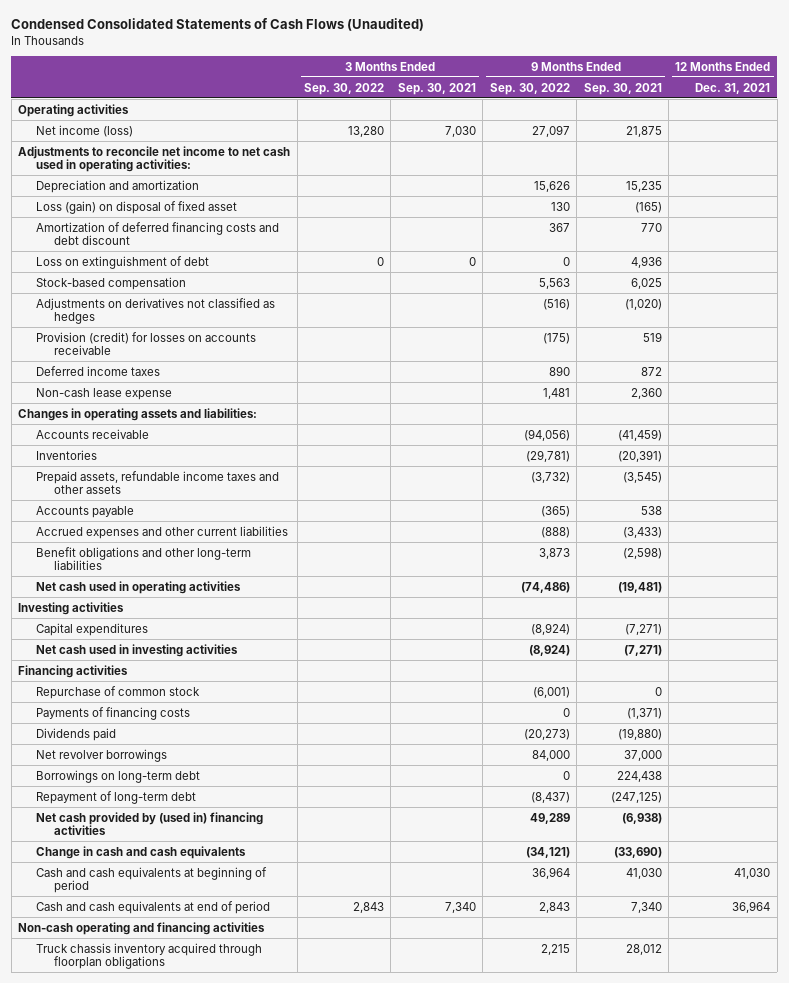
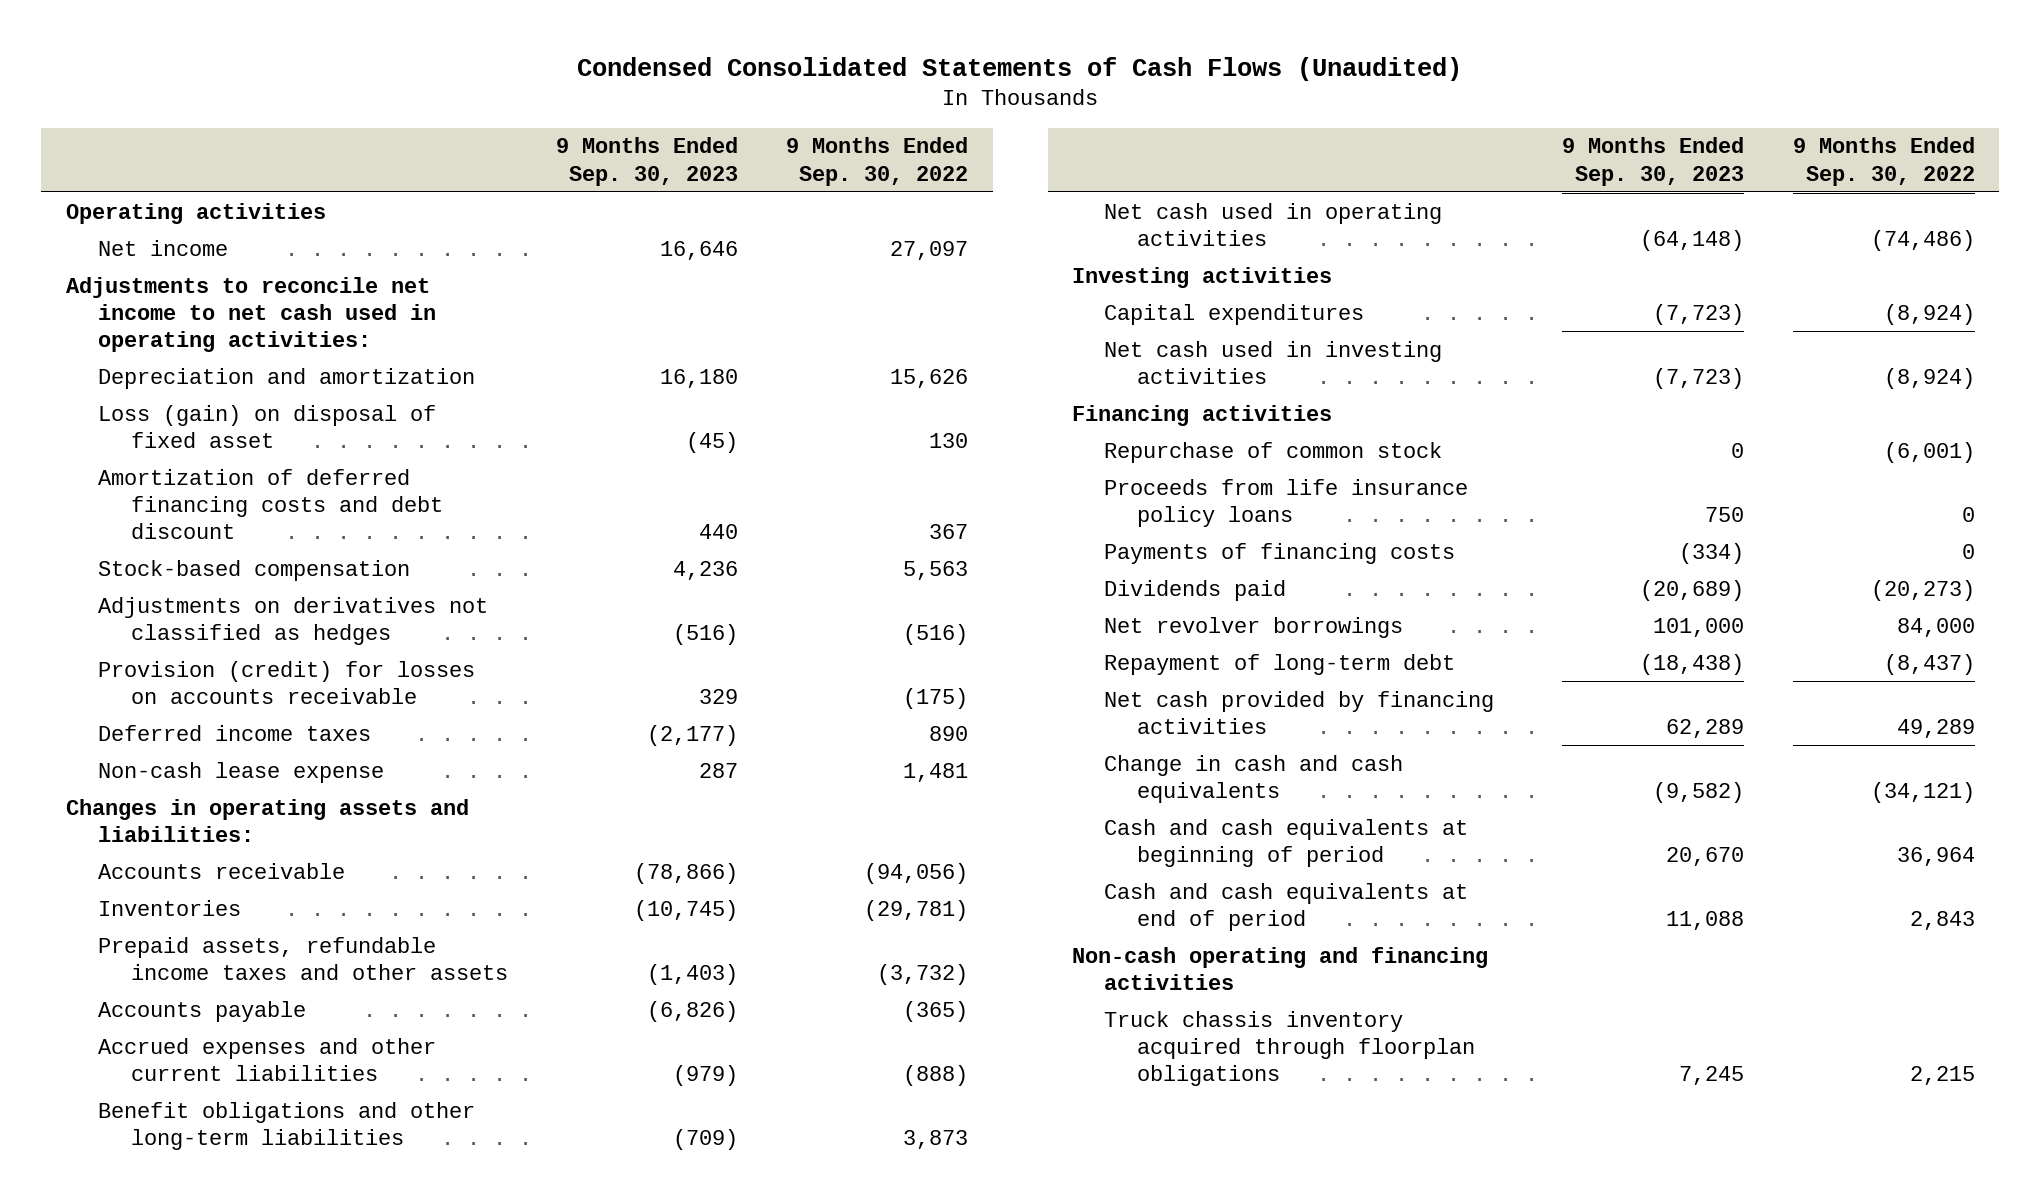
- | 3 Months Ended Sep. 30, 2022 | 3 Months Ended Sep. 30, 2021 | 9 Months Ended Sep. 30, 2022 | 9 Months Ended Sep. 30, 2021 | 12 Months Ended Dec. 31, 2021
+ | 9 Months Ended Sep. 30, 2023 | 9 Months Ended Sep. 30, 2022
- Net income (loss) | 13,280 | 7,030 | 27,097 | 21,875 |
+ Net income | 16,646 | 27,097
- Loss on extinguishment of debt | 0 | 0 | 0 | 4,936 |
+ Proceeds from life insurance policy loans | 750 | 0
- Borrowings on long-term debt | | | 0 | 224,438 |
- Net cash provided by (used in) financing activities | | | 49,289 | (6,938) |
+ Net cash provided by financing activities | 62,289 | 49,289

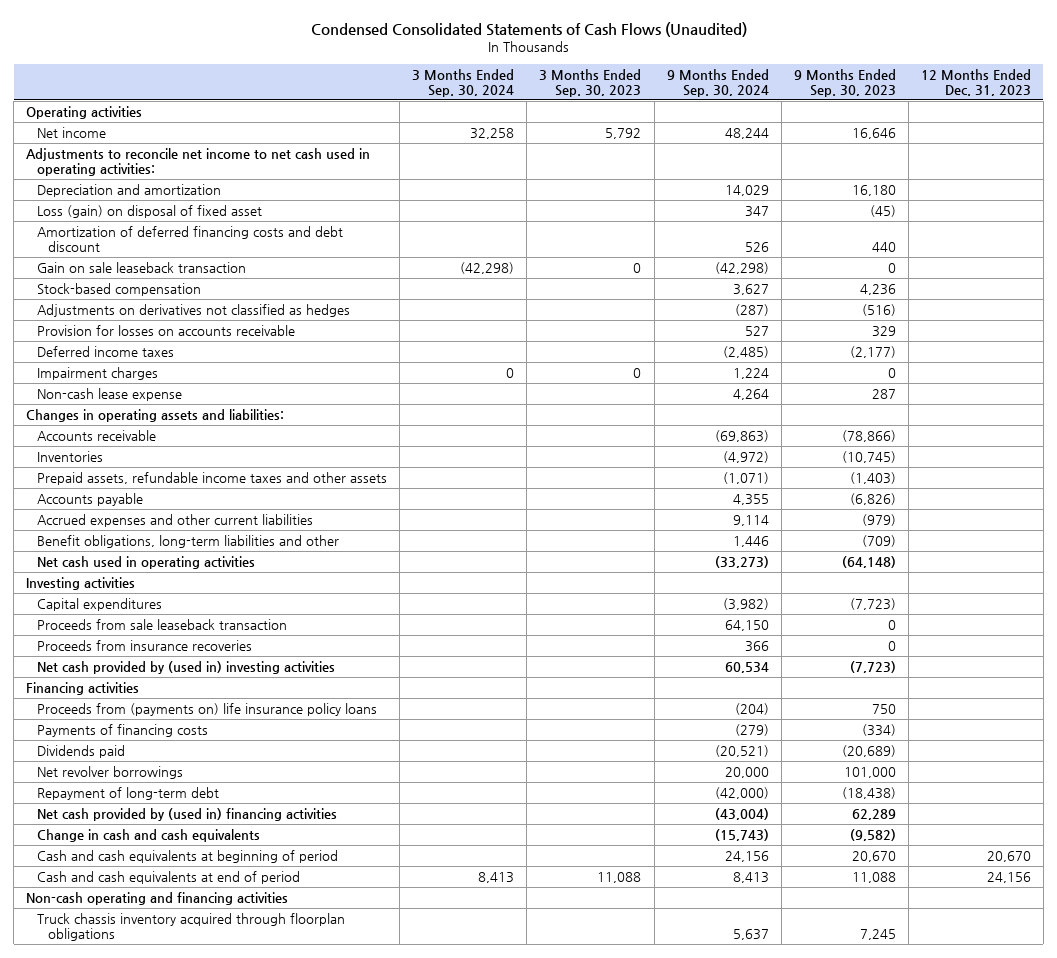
- | 9 Months Ended Sep. 30, 2023 | 9 Months Ended Sep. 30, 2022
+ | 3 Months Ended Sep. 30, 2024 | 3 Months Ended Sep. 30, 2023 | 9 Months Ended Sep. 30, 2024 | 9 Months Ended Sep. 30, 2023 | 12 Months Ended Dec. 31, 2023
+ Gain on sale leaseback transaction | (42,298) | 0 | (42,298) | 0 |
- Provision (credit) for losses on accounts receivable | 329 | (175)
+ Provision for losses on accounts receivable | | | 527 | 329 |
+ Impairment charges | 0 | 0 | 1,224 | 0 |
- Benefit obligations and other long-term liabilities | (709) | 3,873
+ Benefit obligations, long-term liabilities and other | | | 1,446 | (709) |
- Net cash used in investing activities | (7,723) | (8,924)
+ Proceeds from sale leaseback transaction | | | 64,150 | 0 |
+ Proceeds from insurance recoveries | | | 366 | 0 |
+ Net cash provided by (used in) investing activities | | | 60,534 | (7,723) |
- Repurchase of common stock | 0 | (6,001)
- Proceeds from life insurance policy loans | 750 | 0
+ Proceeds from (payments on) life insurance policy loans | | | (204) | 750 |
- Net cash provided by financing activities | 62,289 | 49,289
+ Net cash provided by (used in) financing activities | | | (43,004) | 62,289 |

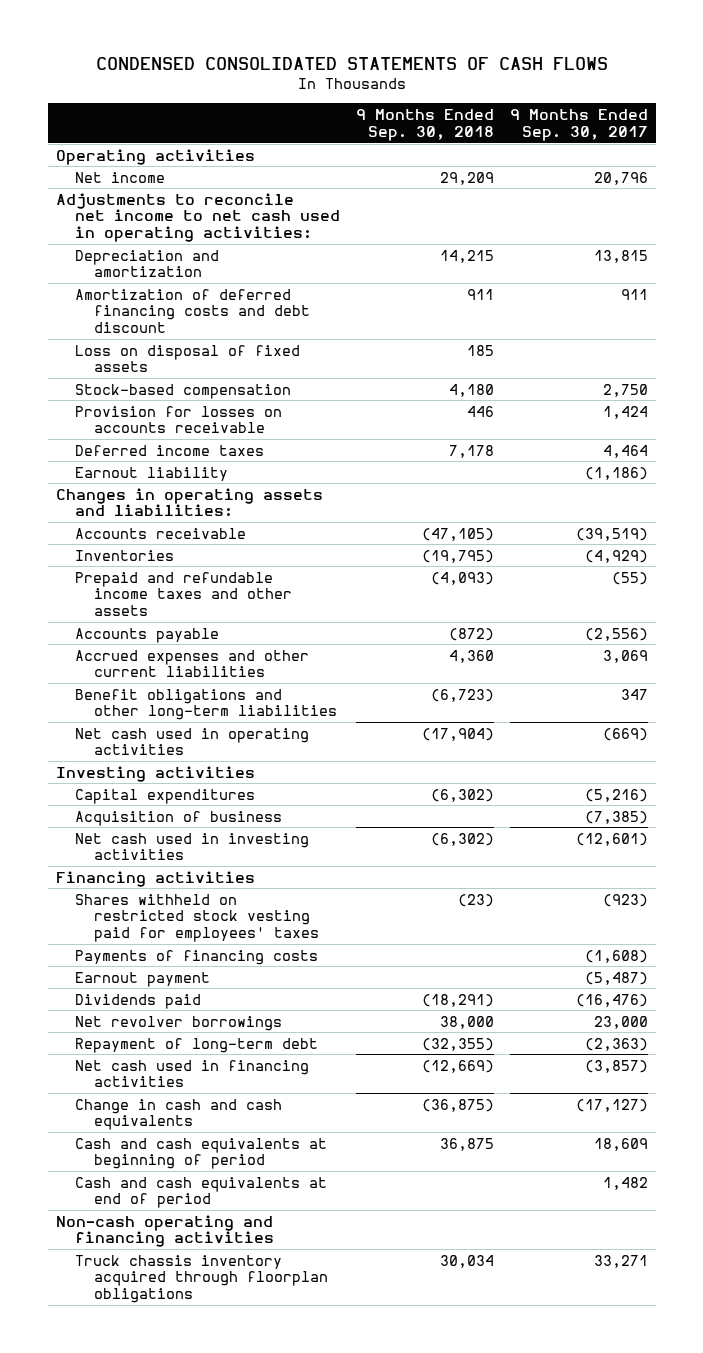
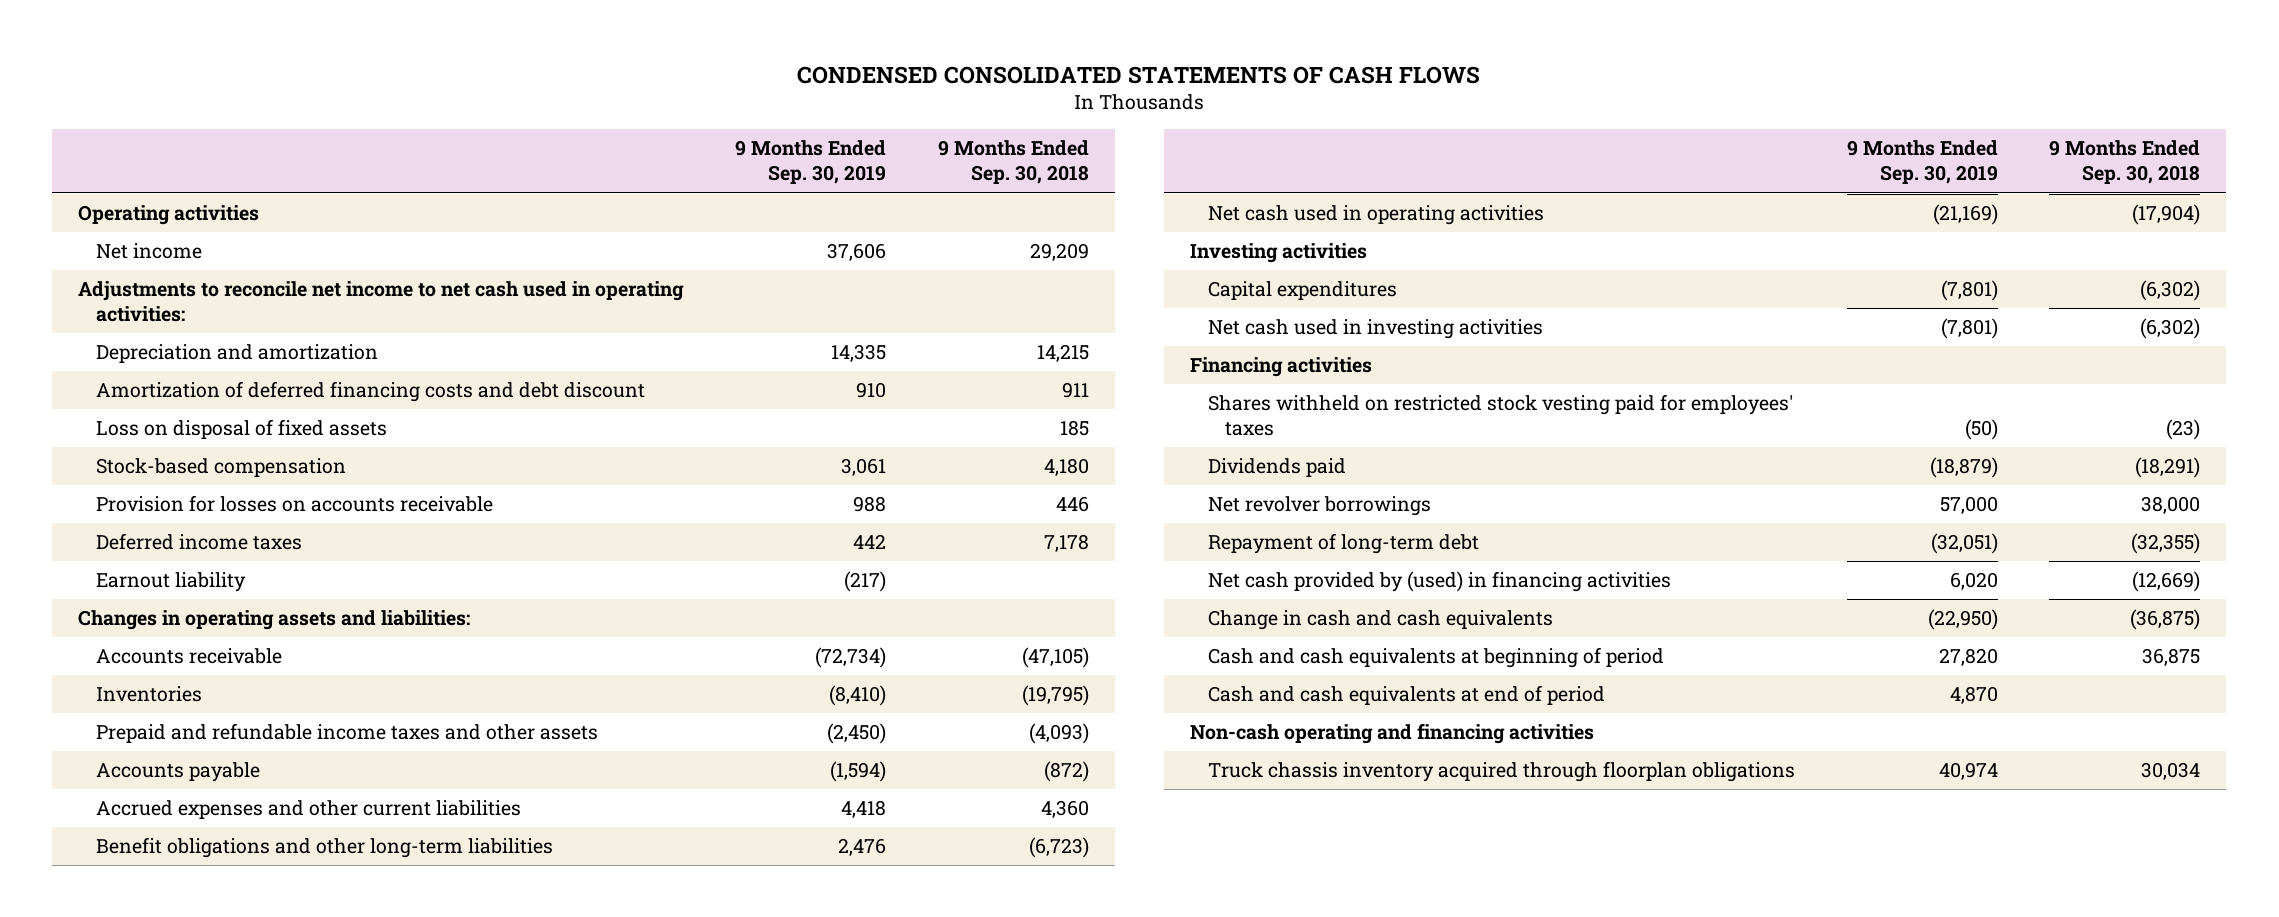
- | 9 Months Ended Sep. 30, 2018 | 9 Months Ended Sep. 30, 2017
+ | 9 Months Ended Sep. 30, 2019 | 9 Months Ended Sep. 30, 2018
- Acquisition of business | | (7,385)
- Payments of financing costs | | (1,608)
- Earnout payment | | (5,487)
- Net cash used in financing activities | (12,669) | (3,857)
+ Net cash provided by (used) in financing activities | 6,020 | (12,669)

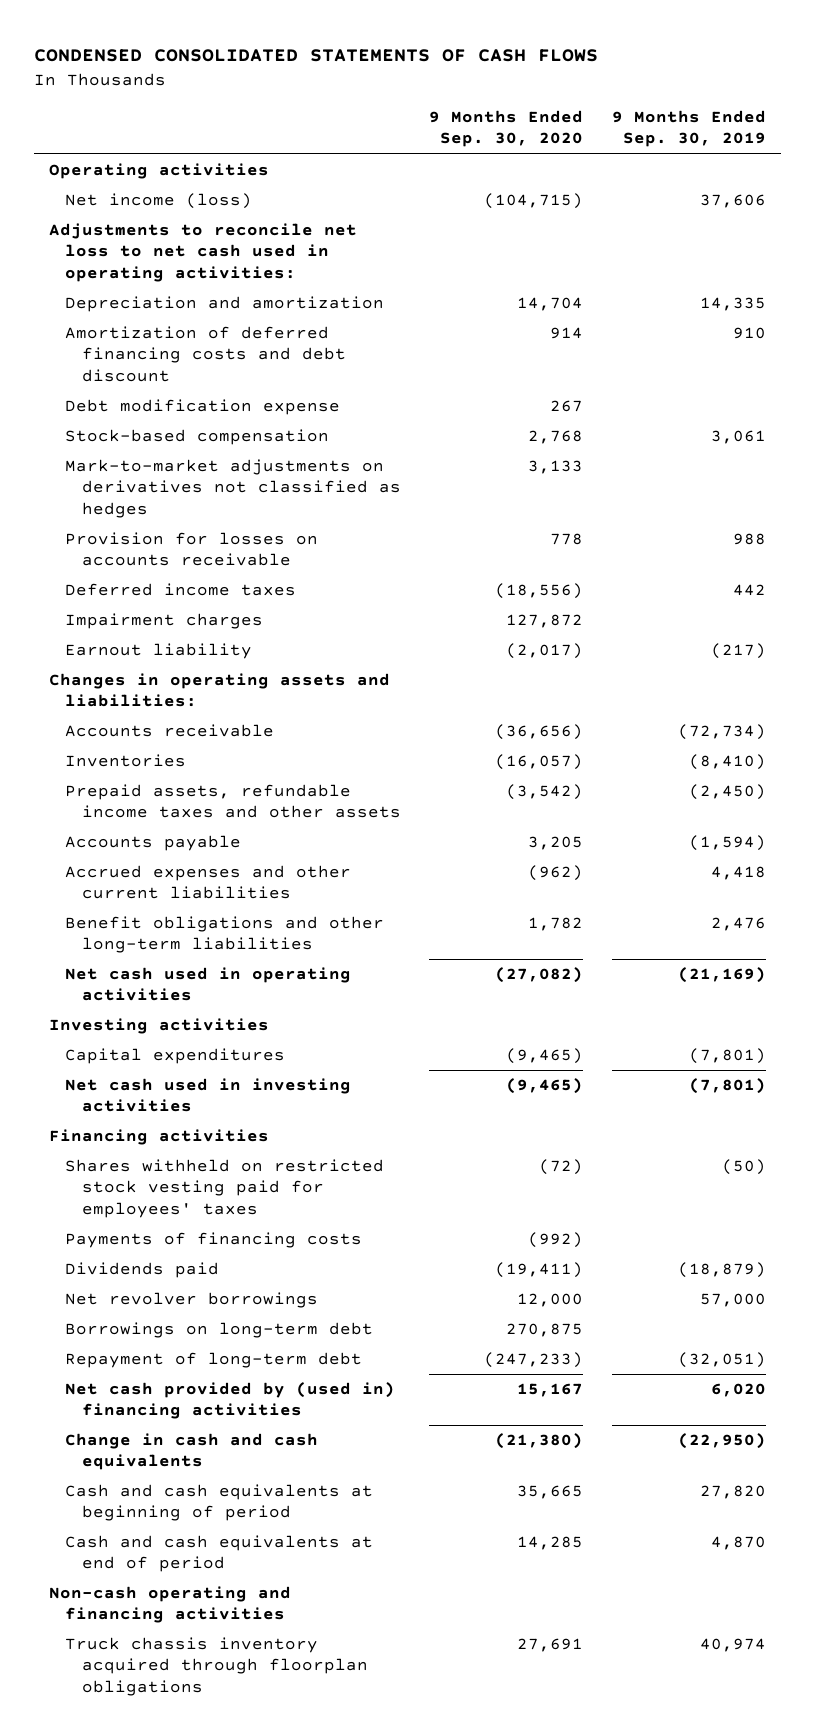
- | 9 Months Ended Sep. 30, 2019 | 9 Months Ended Sep. 30, 2018
+ | 9 Months Ended Sep. 30, 2020 | 9 Months Ended Sep. 30, 2019
- Net income | 37,606 | 29,209
- Adjustments to reconcile net income to net cash used in operating activities:
+ Net income (loss) | (104,715) | 37,606
+ Adjustments to reconcile net loss to net cash used in operating activities:
- Loss on disposal of fixed assets | | 185
+ Debt modification expense | 267 |
+ Mark-to-market adjustments on derivatives not classified as hedges | 3,133 |
+ Impairment charges | 127,872 |
- Prepaid and refundable income taxes and other assets | (2,450) | (4,093)
+ Prepaid assets, refundable income taxes and other assets | (3,542) | (2,450)
+ Payments of financing costs | (992) |
+ Borrowings on long-term debt | 270,875 |
- Net cash provided by (used) in financing activities | 6,020 | (12,669)
+ Net cash provided by (used in) financing activities | 15,167 | 6,020

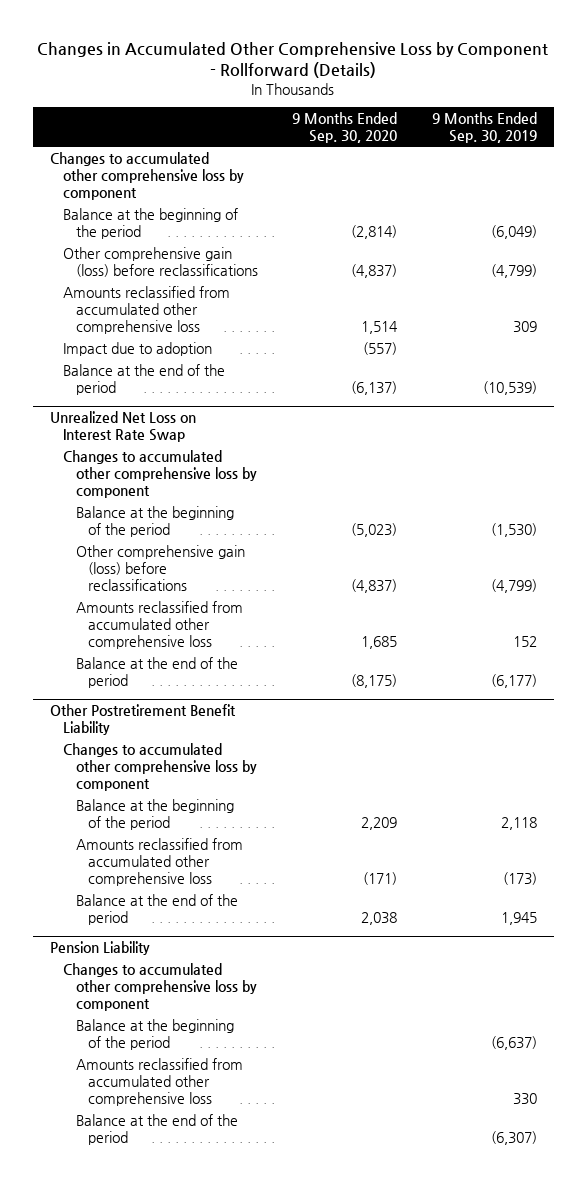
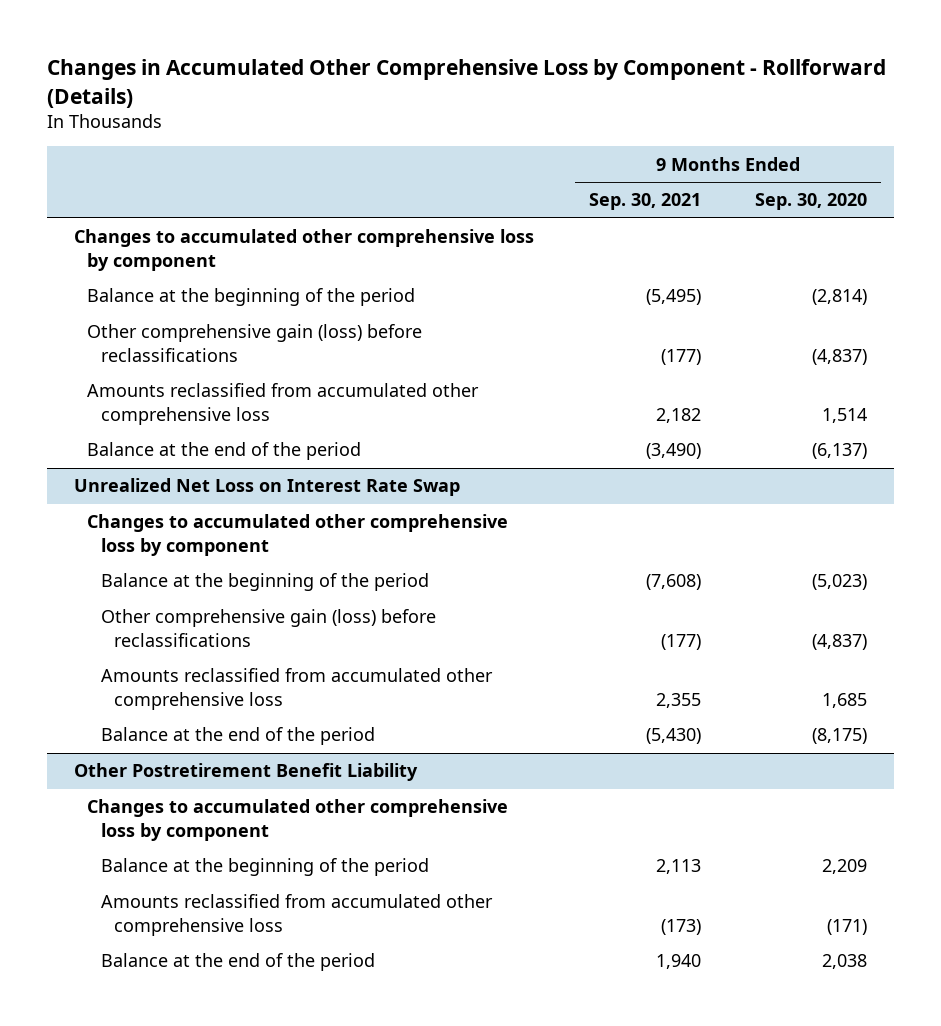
- | 9 Months Ended Sep. 30, 2020 | 9 Months Ended Sep. 30, 2019
+ | 9 Months Ended Sep. 30, 2021 | 9 Months Ended Sep. 30, 2020
- Impact due to adoption | (557) |
- Pension Liability
- Changes to accumulated other comprehensive loss by component
- Balance at the beginning of the period | | (6,637)
- Amounts reclassified from accumulated other comprehensive loss | | 330
- Balance at the end of the period | | (6,307)

